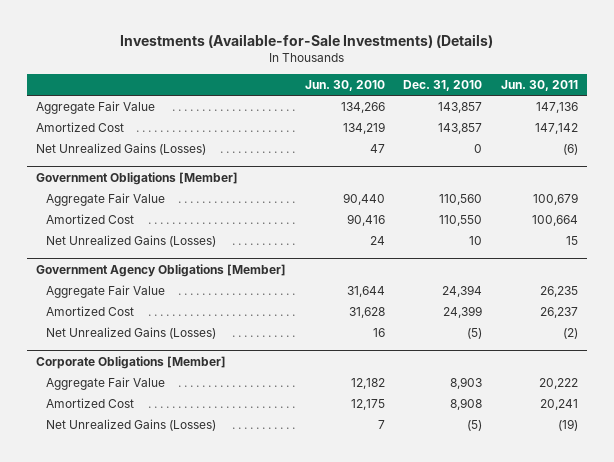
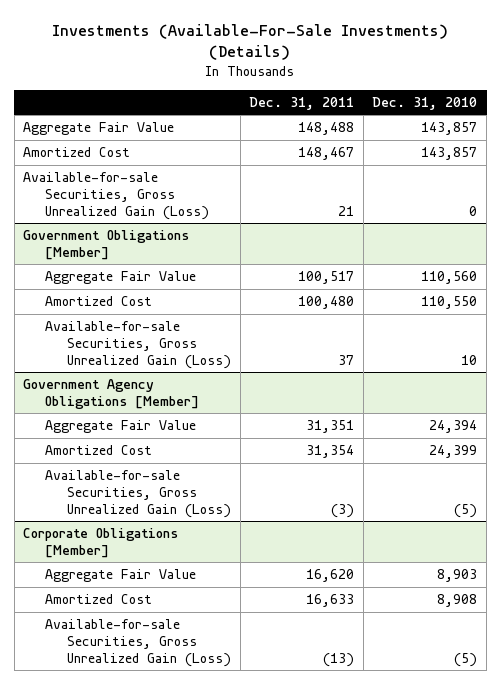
- Investments (Available-for-Sale Investments) (Details)
+ Investments (Available-For-Sale Investments) (Details)
- | Jun. 30, 2010 | Dec. 31, 2010 | Jun. 30, 2011
+ | Dec. 31, 2011 | Dec. 31, 2010
- Net Unrealized Gains (Losses) | 47 | 0 | (6)
+ Available-for-sale Securities, Gross Unrealized Gain (Loss) | 21 | 0
@ Government Obligations [Member]
- Net Unrealized Gains (Losses) | 24 | 10 | 15
+ Available-for-sale Securities, Gross Unrealized Gain (Loss) | 37 | 10
@ Government Agency Obligations [Member]
- Net Unrealized Gains (Losses) | 16 | (5) | (2)
+ Available-for-sale Securities, Gross Unrealized Gain (Loss) | (3) | (5)
@ Corporate Obligations [Member]
- Net Unrealized Gains (Losses) | 7 | (5) | (19)
+ Available-for-sale Securities, Gross Unrealized Gain (Loss) | (13) | (5)

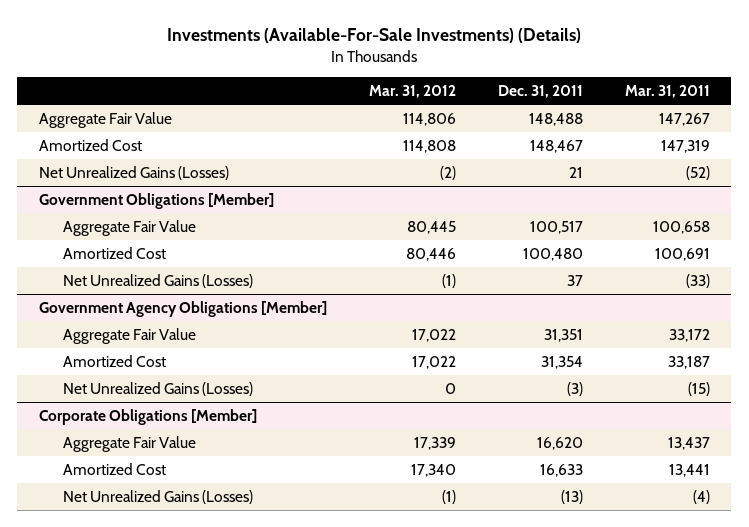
- | Dec. 31, 2011 | Dec. 31, 2010
+ | Mar. 31, 2012 | Dec. 31, 2011 | Mar. 31, 2011
- Available-for-sale Securities, Gross Unrealized Gain (Loss) | 21 | 0
+ Net Unrealized Gains (Losses) | (2) | 21 | (52)
@ Government Obligations [Member]
- Available-for-sale Securities, Gross Unrealized Gain (Loss) | 37 | 10
+ Net Unrealized Gains (Losses) | (1) | 37 | (33)
@ Government Agency Obligations [Member]
- Available-for-sale Securities, Gross Unrealized Gain (Loss) | (3) | (5)
+ Net Unrealized Gains (Losses) | 0 | (3) | (15)
@ Corporate Obligations [Member]
- Available-for-sale Securities, Gross Unrealized Gain (Loss) | (13) | (5)
+ Net Unrealized Gains (Losses) | (1) | (13) | (4)

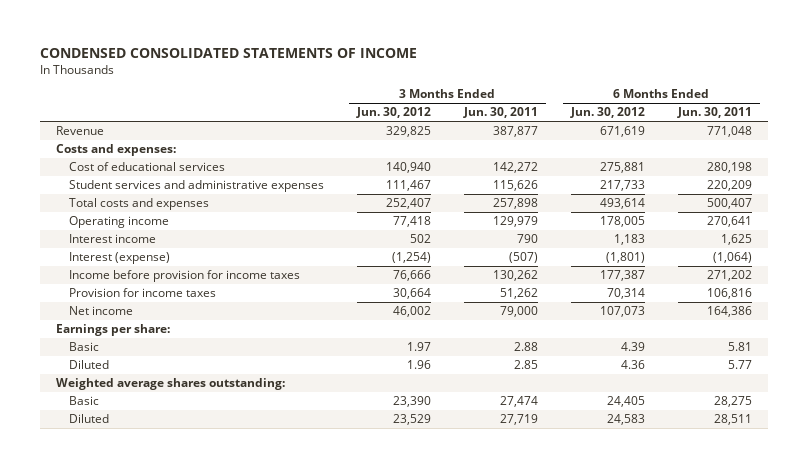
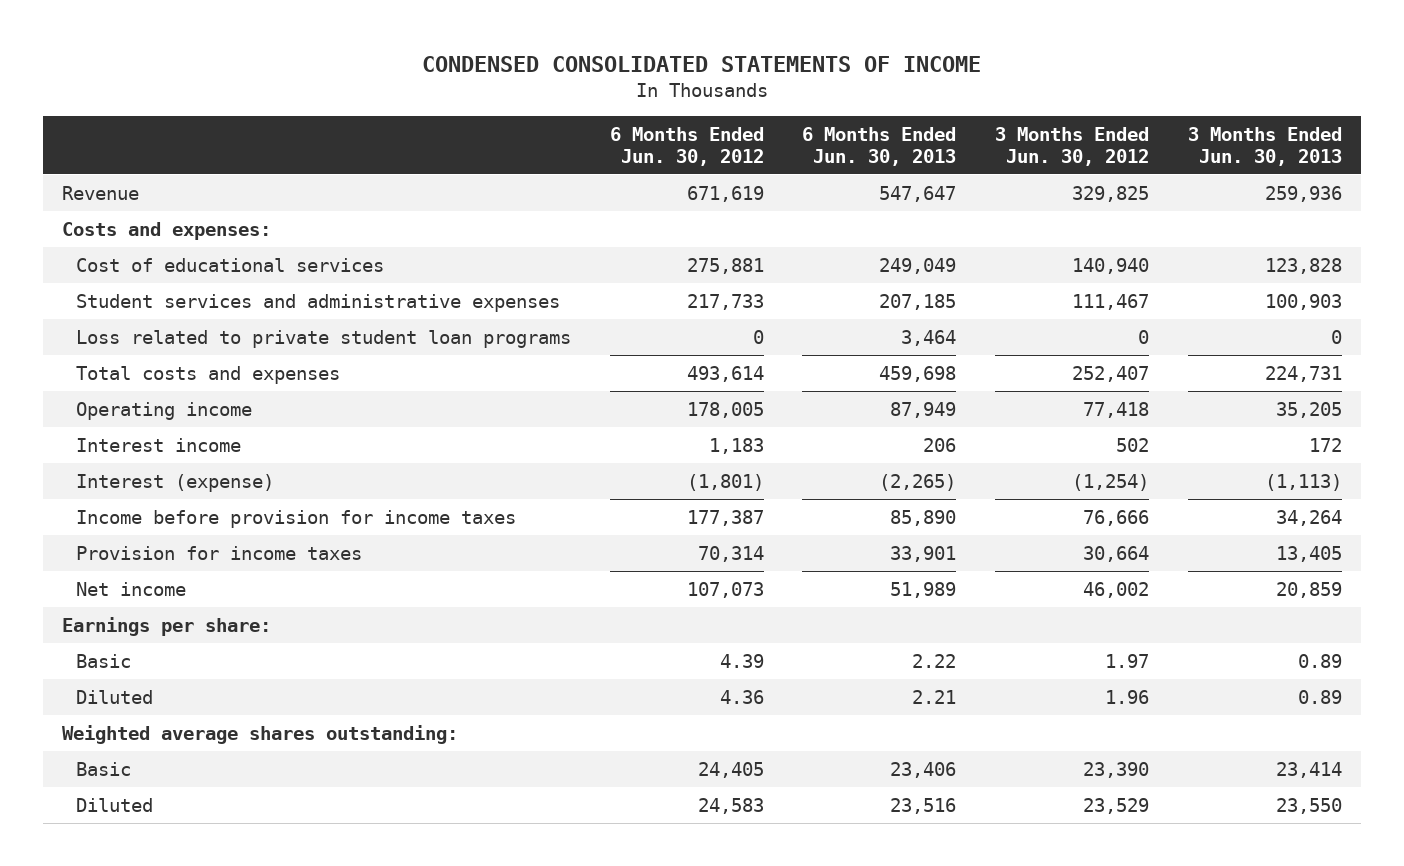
- | 3 Months Ended Jun. 30, 2012 | 3 Months Ended Jun. 30, 2011 | 6 Months Ended Jun. 30, 2012 | 6 Months Ended Jun. 30, 2011
+ | 6 Months Ended Jun. 30, 2012 | 6 Months Ended Jun. 30, 2013 | 3 Months Ended Jun. 30, 2012 | 3 Months Ended Jun. 30, 2013
+ Loss related to private student loan programs | 0 | 3,464 | 0 | 0

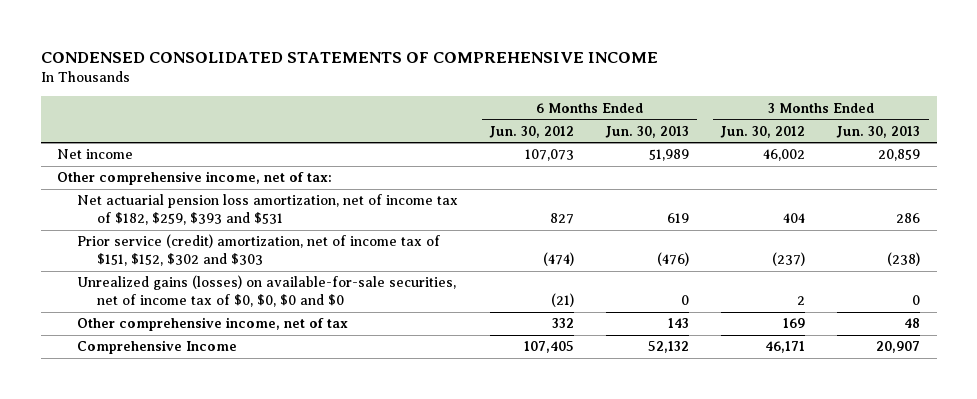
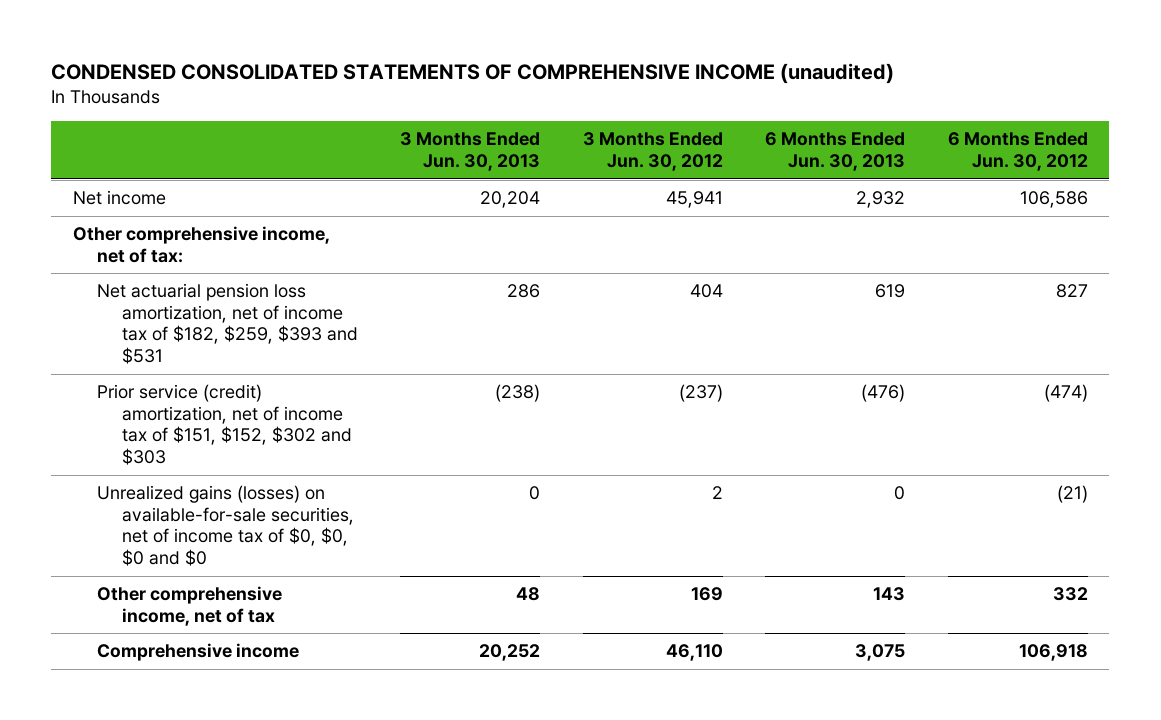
- CONDENSED CONSOLIDATED STATEMENTS OF COMPREHENSIVE INCOME
+ CONDENSED CONSOLIDATED STATEMENTS OF COMPREHENSIVE INCOME (unaudited)
- | 6 Months Ended Jun. 30, 2012 | 6 Months Ended Jun. 30, 2013 | 3 Months Ended Jun. 30, 2012 | 3 Months Ended Jun. 30, 2013
+ | 3 Months Ended Jun. 30, 2013 | 3 Months Ended Jun. 30, 2012 | 6 Months Ended Jun. 30, 2013 | 6 Months Ended Jun. 30, 2012
- Net income | 107,073 | 51,989 | 46,002 | 20,859
+ Net income | 20,204 | 45,941 | 2,932 | 106,586
- Comprehensive Income | 107,405 | 52,132 | 46,171 | 20,907
+ Comprehensive income | 20,252 | 46,110 | 3,075 | 106,918

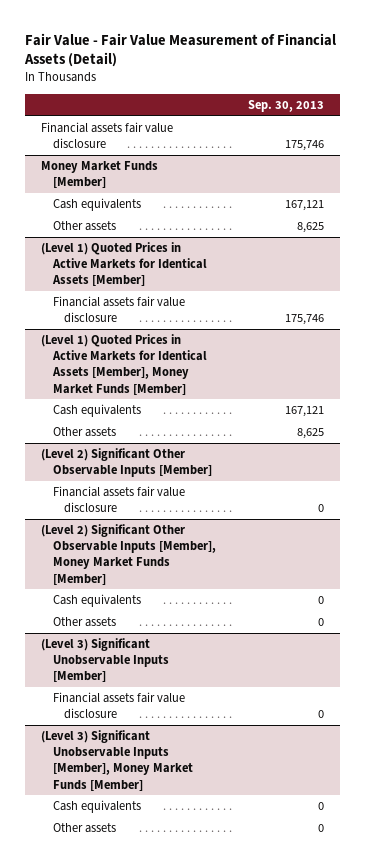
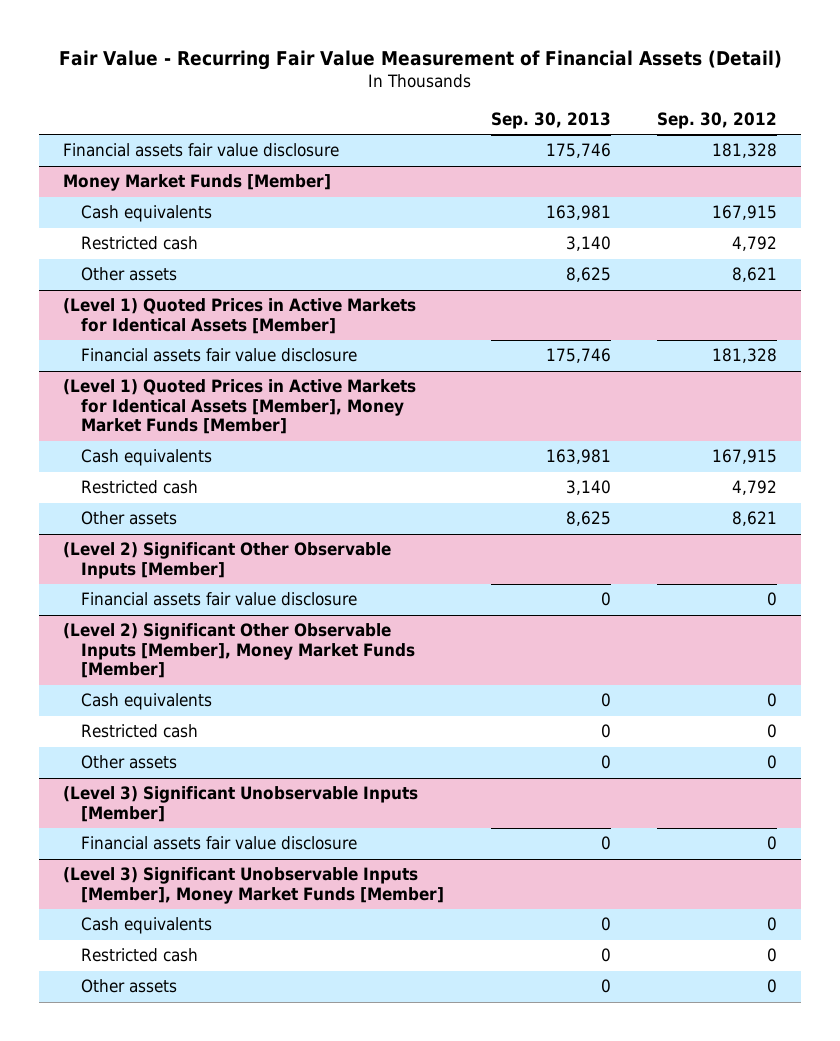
- Fair Value - Fair Value Measurement of Financial Assets (Detail)
+ Fair Value - Recurring Fair Value Measurement of Financial Assets (Detail)
- | Sep. 30, 2013
+ | Sep. 30, 2013 | Sep. 30, 2012
@ Money Market Funds [Member]
- Cash equivalents | 167,121
+ Cash equivalents | 163,981 | 167,915
+ Restricted cash | 3,140 | 4,792
@ (Level 1) Quoted Prices in Active Markets for Identical Assets [Member], Money Market Funds [Member]
- Cash equivalents | 167,121
+ Cash equivalents | 163,981 | 167,915
+ Restricted cash | 3,140 | 4,792
@ (Level 2) Significant Other Observable Inputs [Member], Money Market Funds [Member]
+ Restricted cash | 0 | 0
@ (Level 3) Significant Unobservable Inputs [Member], Money Market Funds [Member]
+ Restricted cash | 0 | 0

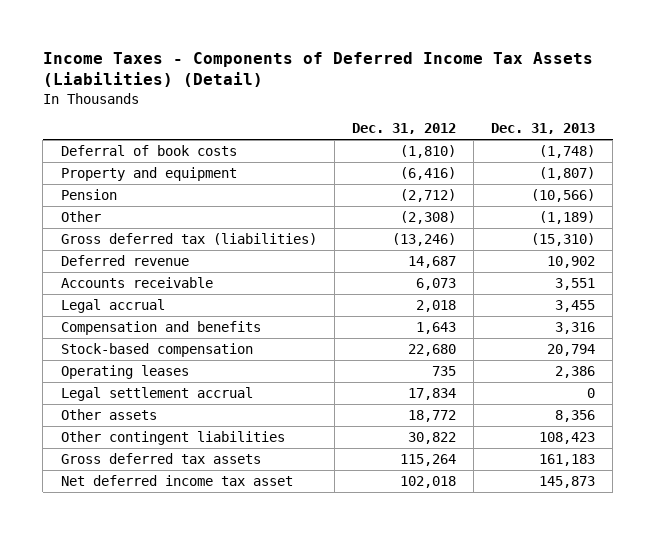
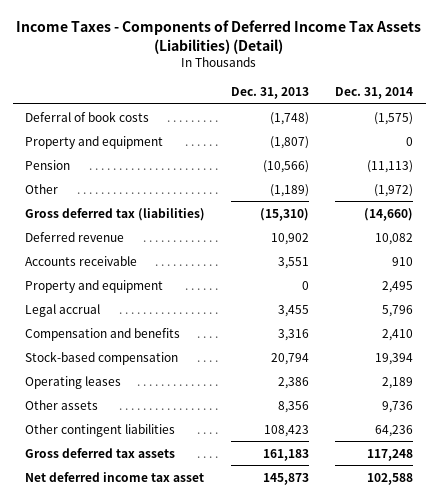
- | Dec. 31, 2012 | Dec. 31, 2013
+ | Dec. 31, 2013 | Dec. 31, 2014
+ Property and equipment | 0 | 2,495
- Legal settlement accrual | 17,834 | 0

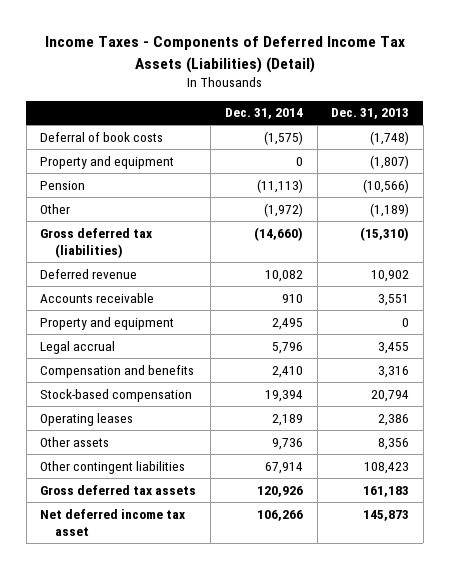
- | Dec. 31, 2013 | Dec. 31, 2014
+ | Dec. 31, 2014 | Dec. 31, 2013
- Other contingent liabilities | 108,423 | 64,236
- Gross deferred tax assets | 161,183 | 117,248
- Net deferred income tax asset | 145,873 | 102,588
+ Other contingent liabilities | 67,914 | 108,423
+ Gross deferred tax assets | 120,926 | 161,183
+ Net deferred income tax asset | 106,266 | 145,873

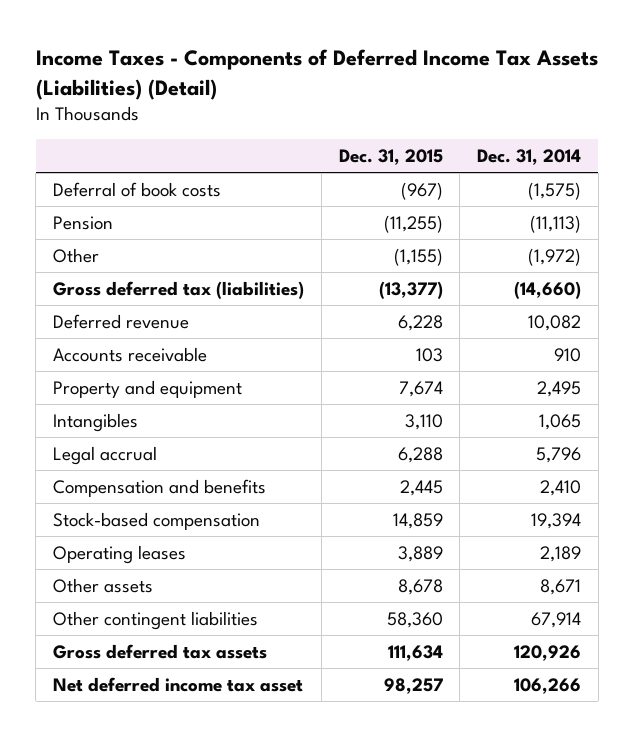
- | Dec. 31, 2014 | Dec. 31, 2013
+ | Dec. 31, 2015 | Dec. 31, 2014
- Property and equipment | 0 | (1,807)
+ Intangibles | 3,110 | 1,065
- Other assets | 9,736 | 8,356
+ Other assets | 8,678 | 8,671

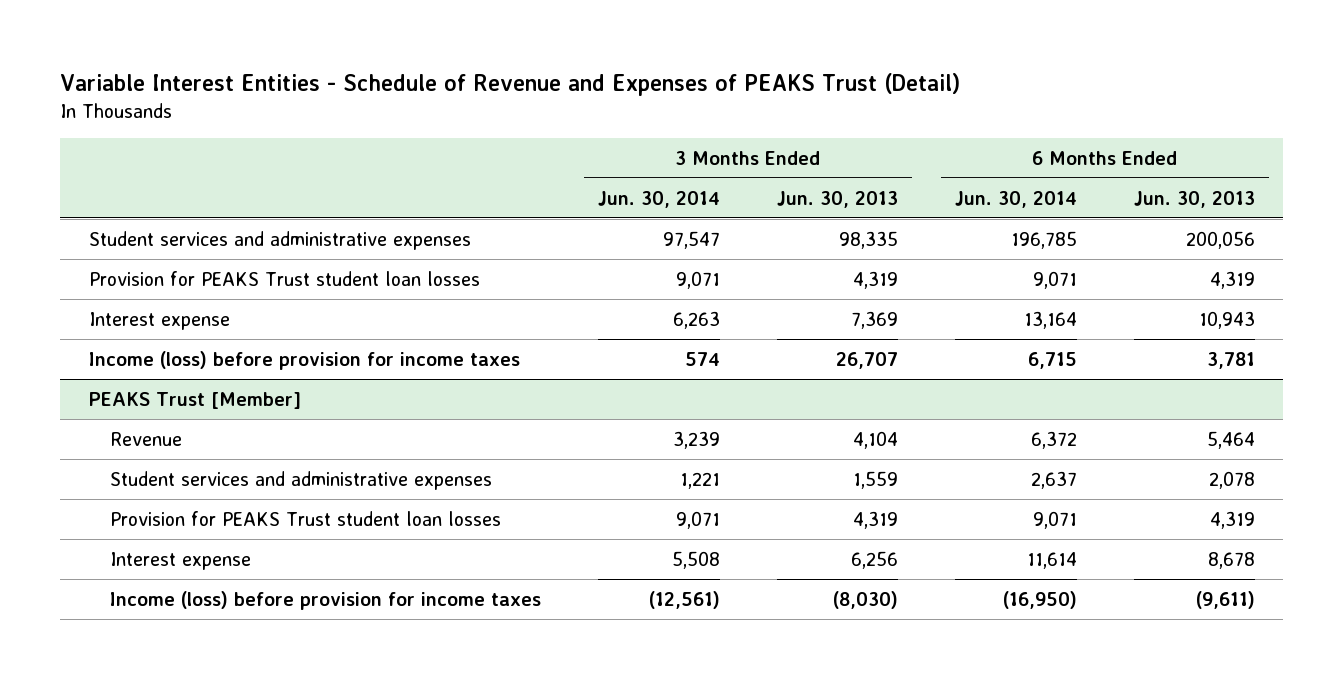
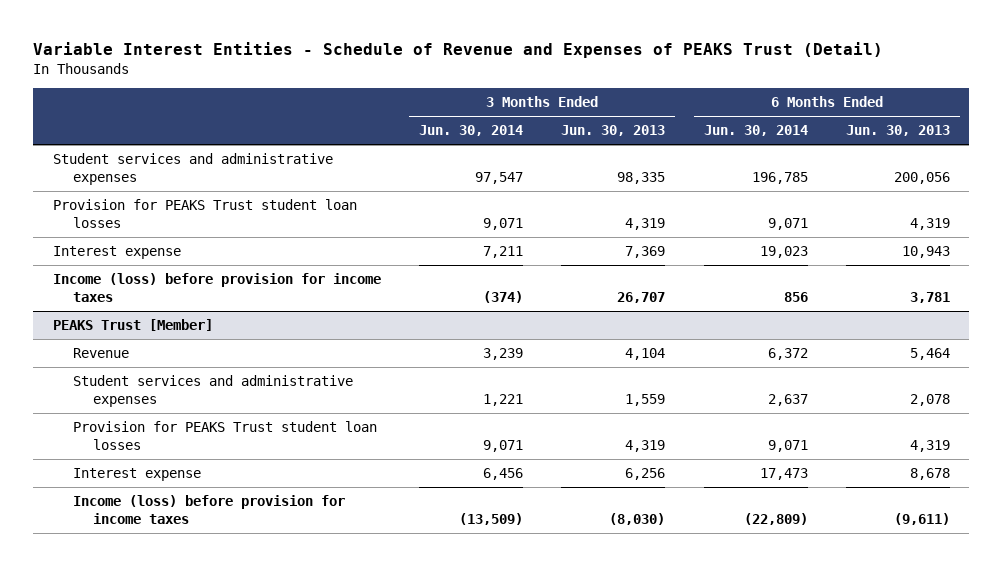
- Interest expense | 6,263 | 7,369 | 13,164 | 10,943
- Income (loss) before provision for income taxes | 574 | 26,707 | 6,715 | 3,781
+ Interest expense | 7,211 | 7,369 | 19,023 | 10,943
+ Income (loss) before provision for income taxes | (374) | 26,707 | 856 | 3,781
@ PEAKS Trust [Member]
- Interest expense | 5,508 | 6,256 | 11,614 | 8,678
- Income (loss) before provision for income taxes | (12,561) | (8,030) | (16,950) | (9,611)
+ Interest expense | 6,456 | 6,256 | 17,473 | 8,678
+ Income (loss) before provision for income taxes | (13,509) | (8,030) | (22,809) | (9,611)

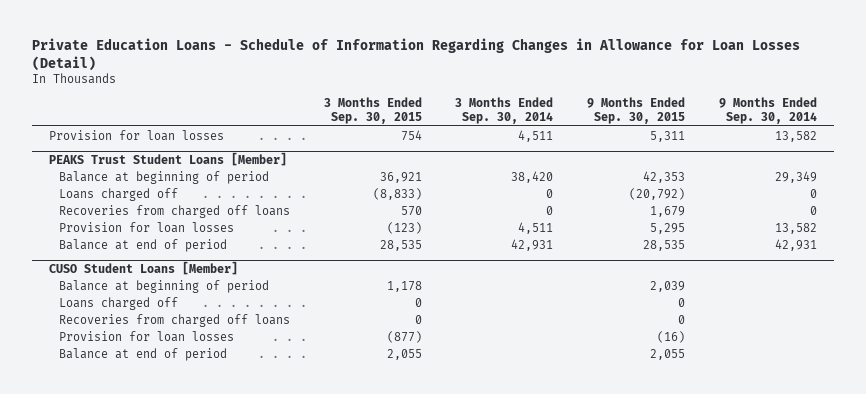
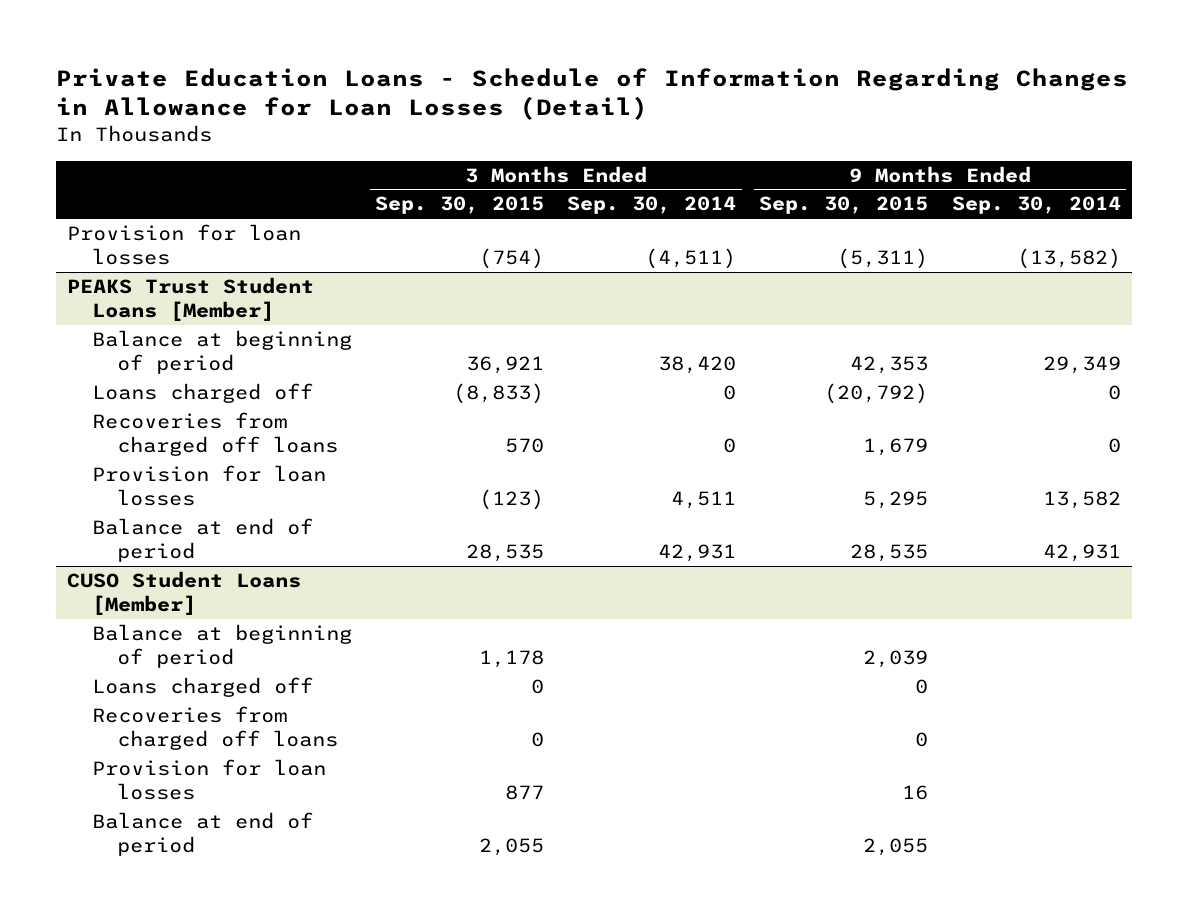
- Provision for loan losses | 754 | 4,511 | 5,311 | 13,582
+ Provision for loan losses | (754) | (4,511) | (5,311) | (13,582)
@ CUSO Student Loans [Member]
- Provision for loan losses | (877) | | (16) |
+ Provision for loan losses | 877 | | 16 |

